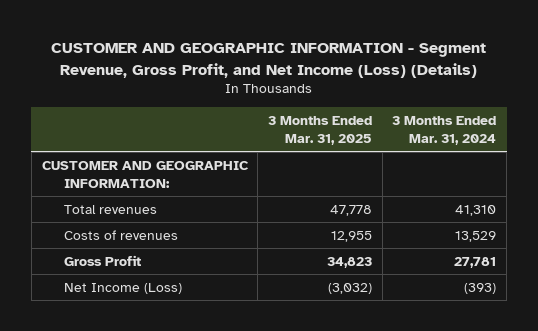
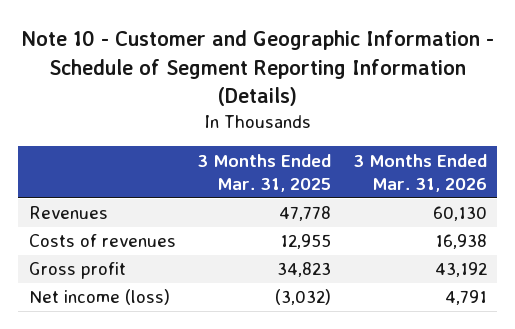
- CUSTOMER AND GEOGRAPHIC INFORMATION - Segment Revenue, Gross Profit, and Net Income (Loss) (Details)
+ Note 10 - Customer and Geographic Information - Schedule of Segment Reporting Information (Details)
- | 3 Months Ended Mar. 31, 2025 | 3 Months Ended Mar. 31, 2024
+ | 3 Months Ended Mar. 31, 2025 | 3 Months Ended Mar. 31, 2026
- CUSTOMER AND GEOGRAPHIC INFORMATION:
- Total revenues | 47,778 | 41,310
+ Revenues | 47,778 | 60,130
- Gross Profit | 34,823 | 27,781
- Net Income (Loss) | (3,032) | (393)
+ Gross profit | 34,823 | 43,192
+ Net income (loss) | (3,032) | 4,791

